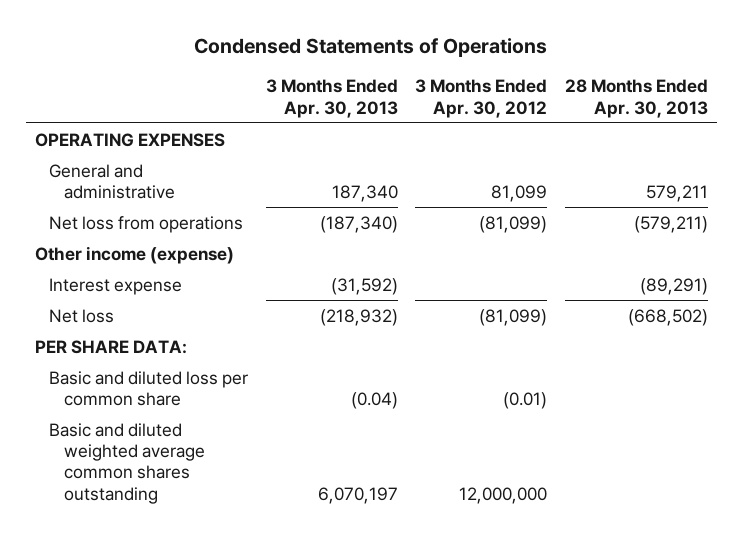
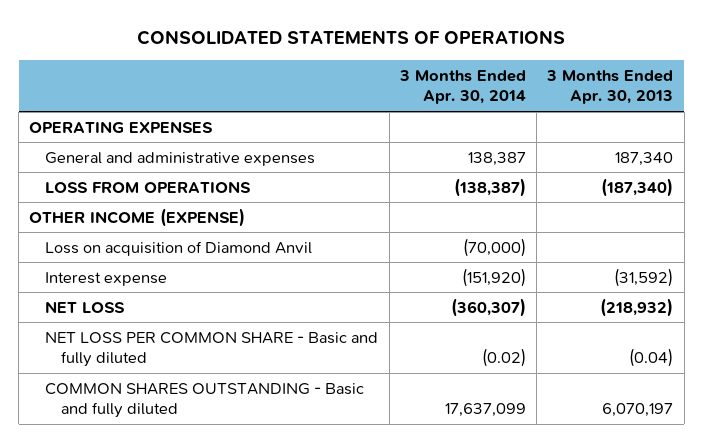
- Condensed Statements of Operations
+ CONSOLIDATED STATEMENTS OF OPERATIONS
- | 3 Months Ended Apr. 30, 2013 | 3 Months Ended Apr. 30, 2012 | 28 Months Ended Apr. 30, 2013
+ | 3 Months Ended Apr. 30, 2014 | 3 Months Ended Apr. 30, 2013
- General and administrative | 187,340 | 81,099 | 579,211
- Net loss from operations | (187,340) | (81,099) | (579,211)
- Other income (expense)
+ General and administrative expenses | 138,387 | 187,340
+ LOSS FROM OPERATIONS | (138,387) | (187,340)
+ OTHER INCOME (EXPENSE)
+ Loss on acquisition of Diamond Anvil | (70,000) |
- Net loss | (218,932) | (81,099) | (668,502)
- PER SHARE DATA:
- Basic and diluted loss per common share | (0.04) | (0.01) |
- Basic and diluted weighted average common shares outstanding | 6,070,197 | 12,000,000 |
+ NET LOSS | (360,307) | (218,932)
+ NET LOSS PER COMMON SHARE - Basic and fully diluted | (0.02) | (0.04)
+ COMMON SHARES OUTSTANDING - Basic and fully diluted | 17,637,099 | 6,070,197

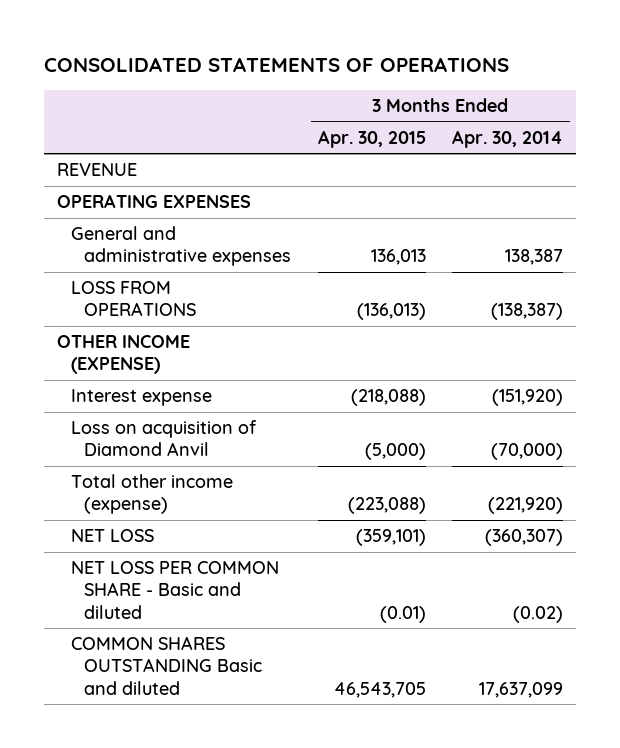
- | 3 Months Ended Apr. 30, 2014 | 3 Months Ended Apr. 30, 2013
+ | 3 Months Ended Apr. 30, 2015 | 3 Months Ended Apr. 30, 2014
+ REVENUE
moved down: Loss on acquisition of Diamond Anvil | (5,000) | (70,000)
+ Total other income (expense) | (223,088) | (221,920)
- NET LOSS PER COMMON SHARE - Basic and fully diluted | (0.02) | (0.04)
- COMMON SHARES OUTSTANDING - Basic and fully diluted | 17,637,099 | 6,070,197
+ NET LOSS PER COMMON SHARE - Basic and diluted | (0.01) | (0.02)
+ COMMON SHARES OUTSTANDING Basic and diluted | 46,543,705 | 17,637,099

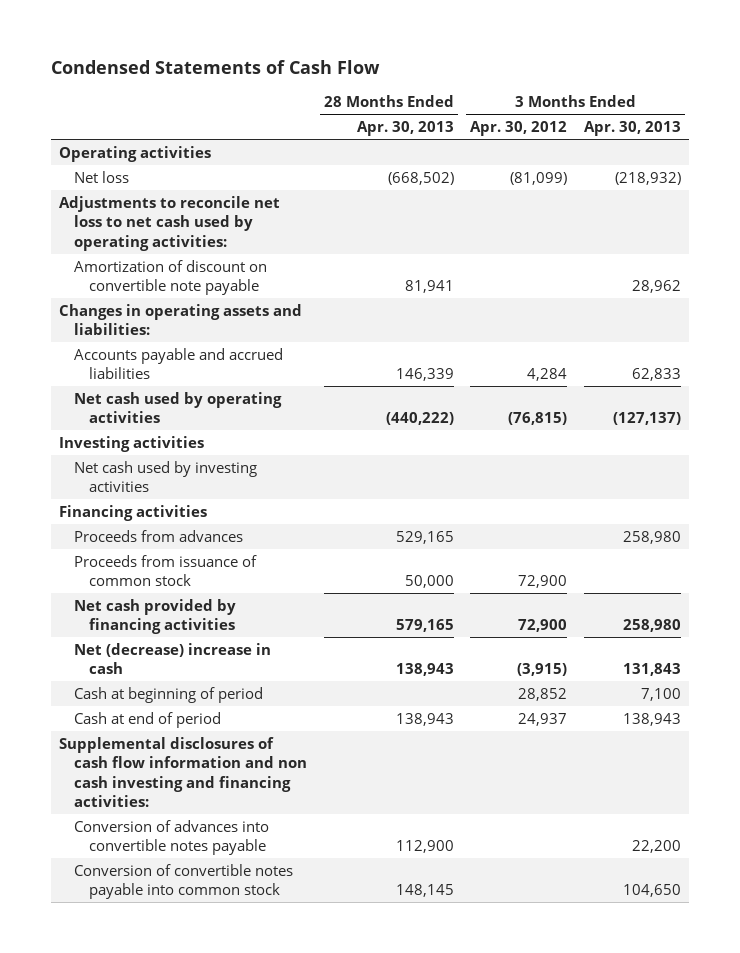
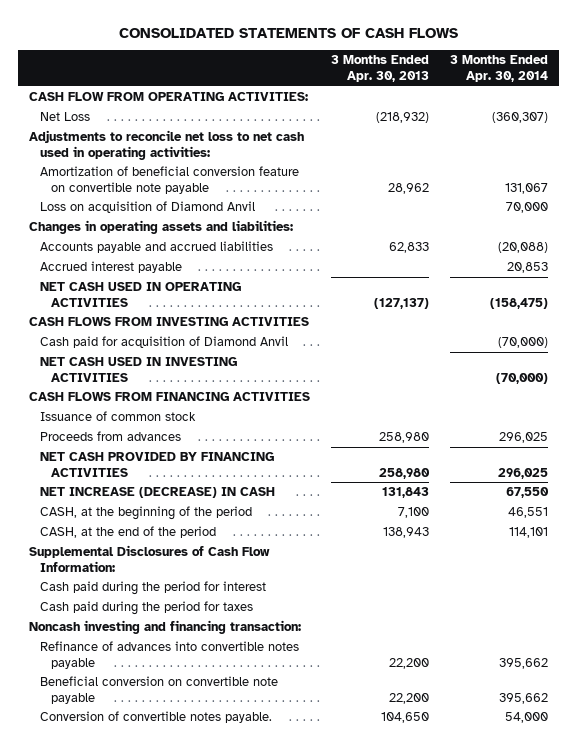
- Condensed Statements of Cash Flow
+ CONSOLIDATED STATEMENTS OF CASH FLOWS
- | 28 Months Ended Apr. 30, 2013 | 3 Months Ended Apr. 30, 2012 | 3 Months Ended Apr. 30, 2013
+ | 3 Months Ended Apr. 30, 2013 | 3 Months Ended Apr. 30, 2014
- Operating activities
- Net loss | (668,502) | (81,099) | (218,932)
- Adjustments to reconcile net loss to net cash used by operating activities:
- Amortization of discount on convertible note payable | 81,941 | | 28,962
+ CASH FLOW FROM OPERATING ACTIVITIES:
+ Net Loss | (218,932) | (360,307)
+ Adjustments to reconcile net loss to net cash used in operating activities:
+ Amortization of beneficial conversion feature on convertible note payable | 28,962 | 131,067
+ Loss on acquisition of Diamond Anvil | | 70,000
- Net cash used by operating activities | (440,222) | (76,815) | (127,137)
- Investing activities
- Net cash used by investing activities
- Financing activities
+ Accrued interest payable | | 20,853
+ NET CASH USED IN OPERATING ACTIVITIES | (127,137) | (158,475)
+ CASH FLOWS FROM INVESTING ACTIVITIES
+ Cash paid for acquisition of Diamond Anvil | | (70,000)
+ NET CASH USED IN INVESTING ACTIVITIES | | (70,000)
+ CASH FLOWS FROM FINANCING ACTIVITIES
+ Issuance of common stock
- Proceeds from issuance of common stock | 50,000 | 72,900 |
- Net cash provided by financing activities | 579,165 | 72,900 | 258,980
- Net (decrease) increase in cash | 138,943 | (3,915) | 131,843
- Cash at beginning of period | | 28,852 | 7,100
- Cash at end of period | 138,943 | 24,937 | 138,943
- Supplemental disclosures of cash flow information and non cash investing and financing activities:
- Conversion of advances into convertible notes payable | 112,900 | | 22,200
- Conversion of convertible notes payable into common stock | 148,145 | | 104,650
+ NET CASH PROVIDED BY FINANCING ACTIVITIES | 258,980 | 296,025
+ NET INCREASE (DECREASE) IN CASH | 131,843 | 67,550
+ CASH, at the beginning of the period | 7,100 | 46,551
+ CASH, at the end of the period | 138,943 | 114,101
+ Supplemental Disclosures of Cash Flow Information:
+ Cash paid during the period for interest
+ Cash paid during the period for taxes
+ Noncash investing and financing transaction:
+ Refinance of advances into convertible notes payable | 22,200 | 395,662
+ Beneficial conversion on convertible note payable | 22,200 | 395,662
+ Conversion of convertible notes payable. | 104,650 | 54,000

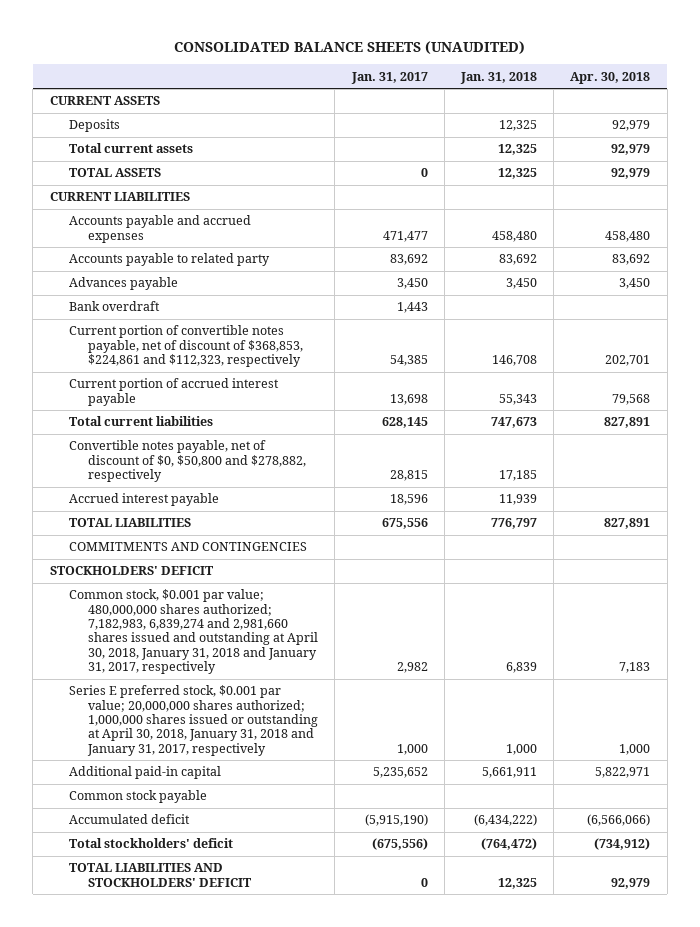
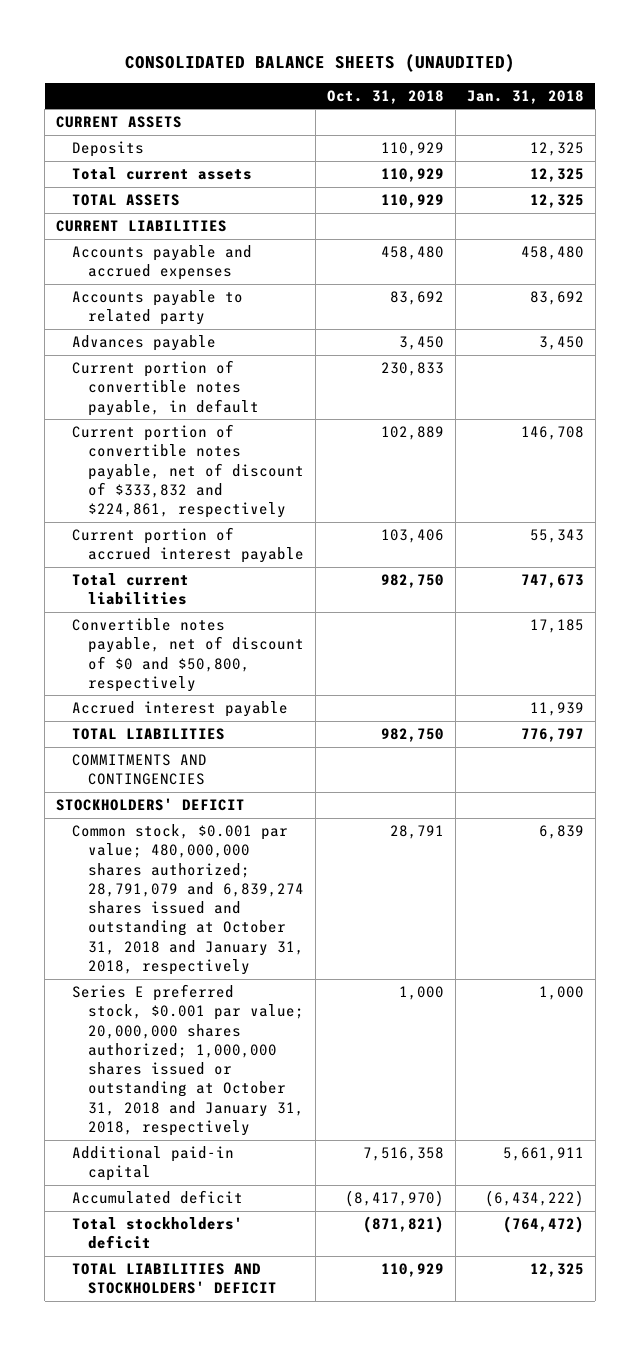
- | Jan. 31, 2017 | Jan. 31, 2018 | Apr. 30, 2018
+ | Oct. 31, 2018 | Jan. 31, 2018
- Bank overdraft | 1,443 | |
- Current portion of convertible notes payable, net of discount of $368,853, $224,861 and $112,323, respectively | 54,385 | 146,708 | 202,701
+ Current portion of convertible notes payable, in default | 230,833 |
+ Current portion of convertible notes payable, net of discount of $333,832 and $224,861, respectively | 102,889 | 146,708
- Convertible notes payable, net of discount of $0, $50,800 and $278,882, respectively | 28,815 | 17,185 |
+ Convertible notes payable, net of discount of $0 and $50,800, respectively | | 17,185
- Common stock, $0.001 par value; 480,000,000 shares authorized; 7,182,983, 6,839,274 and 2,981,660 shares issued and outstanding at April 30, 2018, January 31, 2018 and January 31, 2017, respectively | 2,982 | 6,839 | 7,183
- Series E preferred stock, $0.001 par value; 20,000,000 shares authorized; 1,000,000 shares issued or outstanding at April 30, 2018, January 31, 2018 and January 31, 2017, respectively | 1,000 | 1,000 | 1,000
+ Common stock, $0.001 par value; 480,000,000 shares authorized; 28,791,079 and 6,839,274 shares issued and outstanding at October 31, 2018 and January 31, 2018, respectively | 28,791 | 6,839
+ Series E preferred stock, $0.001 par value; 20,000,000 shares authorized; 1,000,000 shares issued or outstanding at October 31, 2018 and January 31, 2018, respectively | 1,000 | 1,000
- Common stock payable

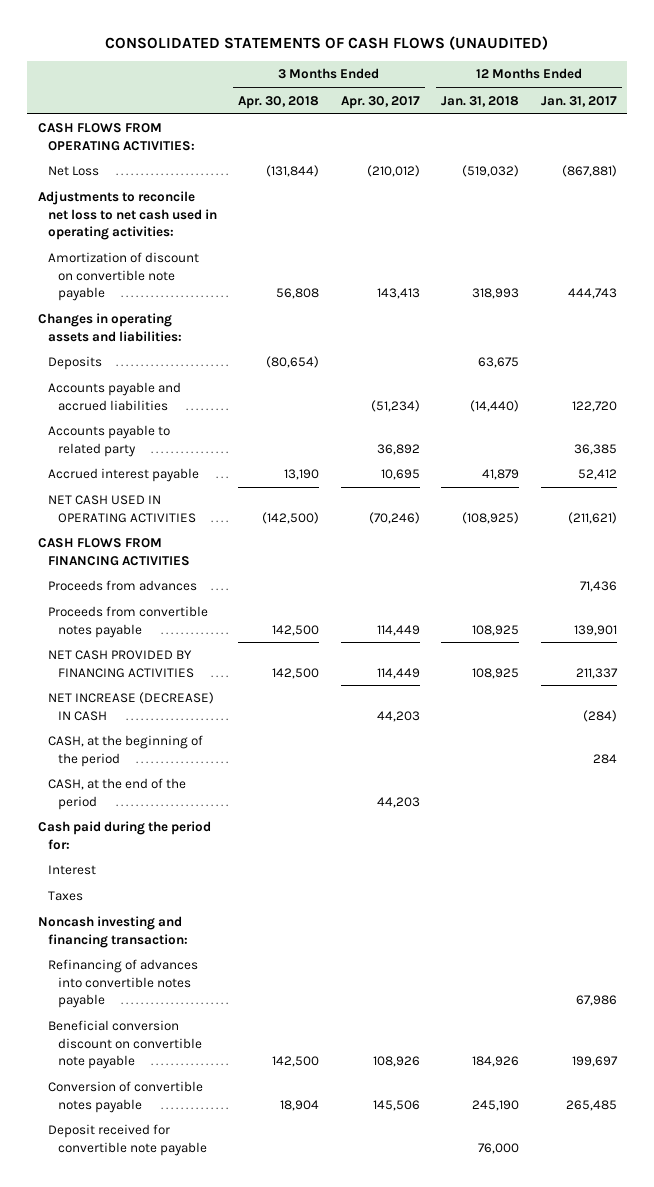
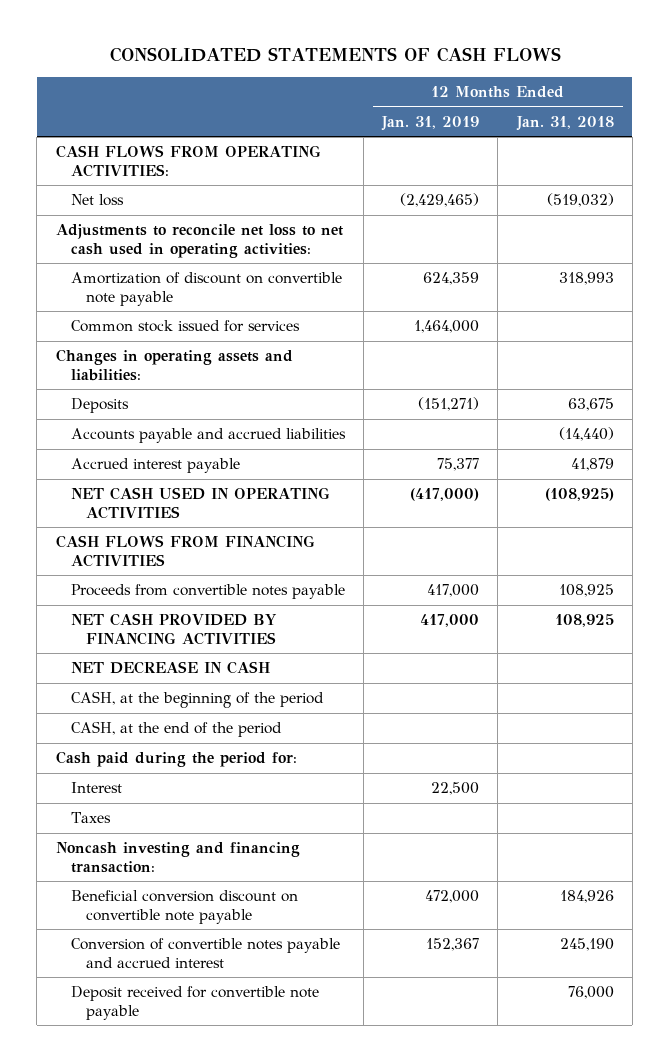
- CONSOLIDATED STATEMENTS OF CASH FLOWS (UNAUDITED)
+ CONSOLIDATED STATEMENTS OF CASH FLOWS
- | 3 Months Ended Apr. 30, 2018 | 3 Months Ended Apr. 30, 2017 | 12 Months Ended Jan. 31, 2018 | 12 Months Ended Jan. 31, 2017
+ | 12 Months Ended Jan. 31, 2019 | 12 Months Ended Jan. 31, 2018
- Net Loss | (131,844) | (210,012) | (519,032) | (867,881)
+ Net loss | (2,429,465) | (519,032)
+ Common stock issued for services | 1,464,000 |
- Accounts payable to related party | | 36,892 | | 36,385
- Proceeds from advances | | | | 71,436
- NET INCREASE (DECREASE) IN CASH | | 44,203 | | (284)
+ NET DECREASE IN CASH
- Refinancing of advances into convertible notes payable | | | | 67,986
- Conversion of convertible notes payable | 18,904 | 145,506 | 245,190 | 265,485
+ Conversion of convertible notes payable and accrued interest | 152,367 | 245,190

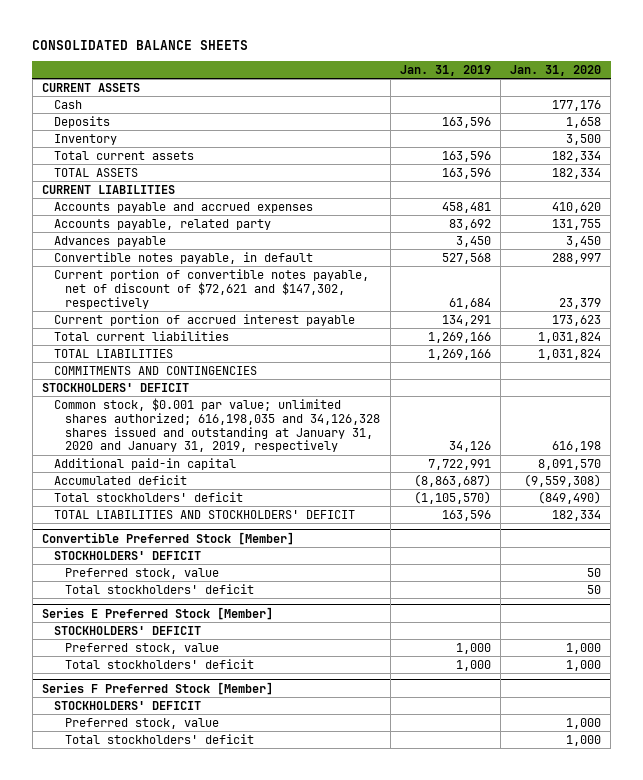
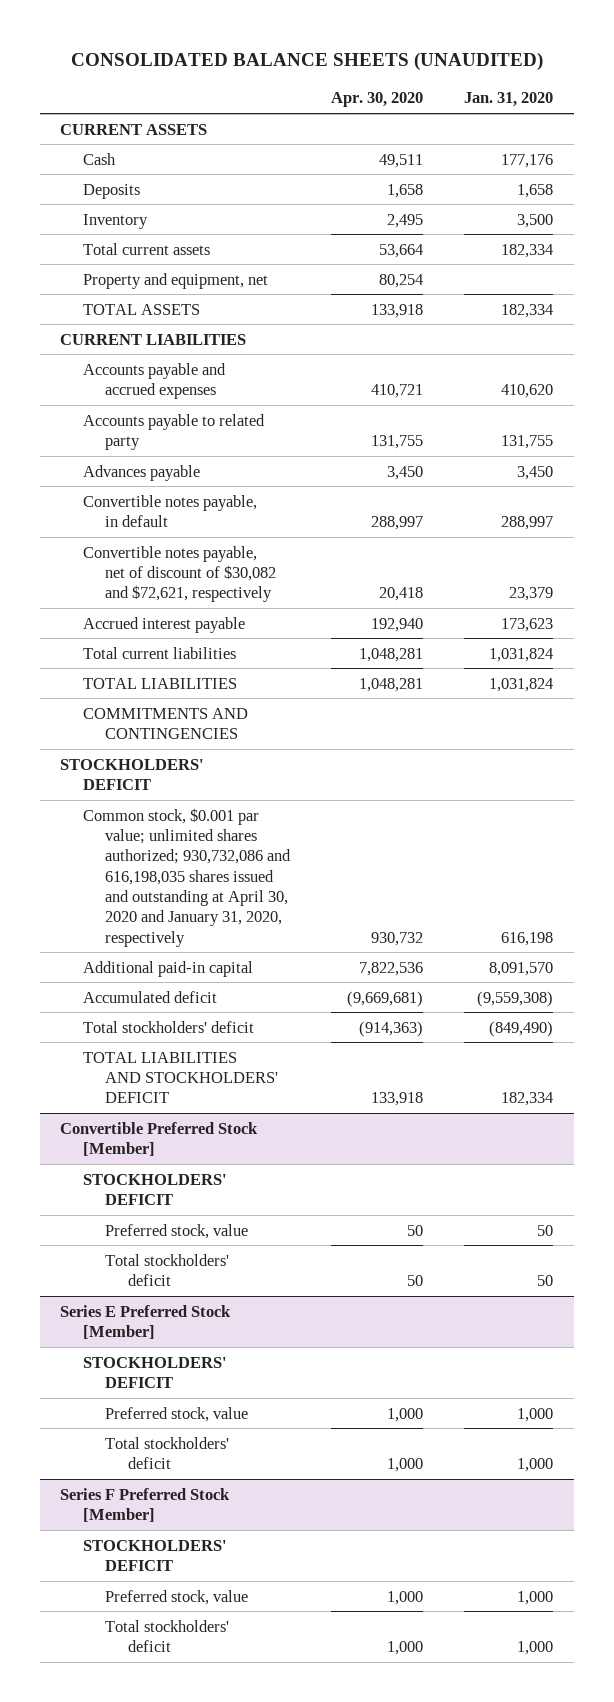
- CONSOLIDATED BALANCE SHEETS
+ CONSOLIDATED BALANCE SHEETS (UNAUDITED)
- | Jan. 31, 2019 | Jan. 31, 2020
+ | Apr. 30, 2020 | Jan. 31, 2020
+ Property and equipment, net | 80,254 |
- Accounts payable, related party | 83,692 | 131,755
+ Accounts payable to related party | 131,755 | 131,755
- Current portion of convertible notes payable, net of discount of $72,621 and $147,302, respectively | 61,684 | 23,379
- Current portion of accrued interest payable | 134,291 | 173,623
+ Convertible notes payable, net of discount of $30,082 and $72,621, respectively | 20,418 | 23,379
+ Accrued interest payable | 192,940 | 173,623
- Common stock, $0.001 par value; unlimited shares authorized; 616,198,035 and 34,126,328 shares issued and outstanding at January 31, 2020 and January 31, 2019, respectively | 34,126 | 616,198
+ Common stock, $0.001 par value; unlimited shares authorized; 930,732,086 and 616,198,035 shares issued and outstanding at April 30, 2020 and January 31, 2020, respectively | 930,732 | 616,198

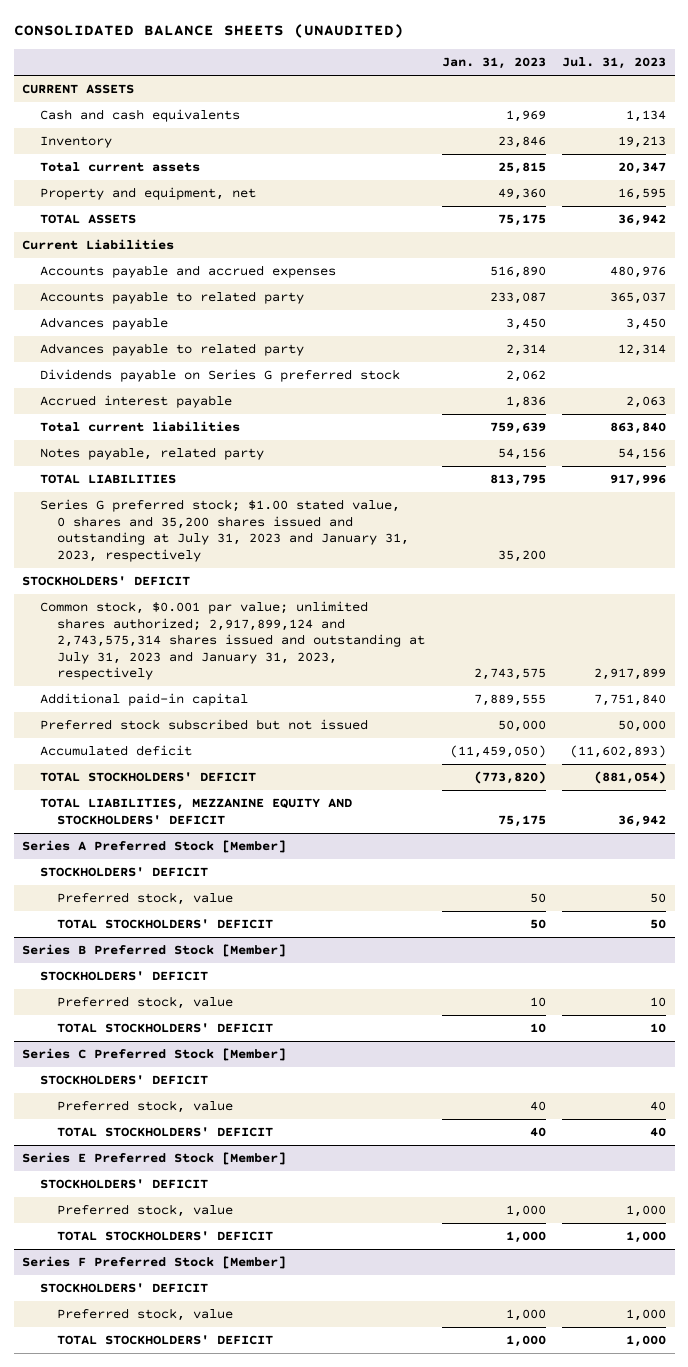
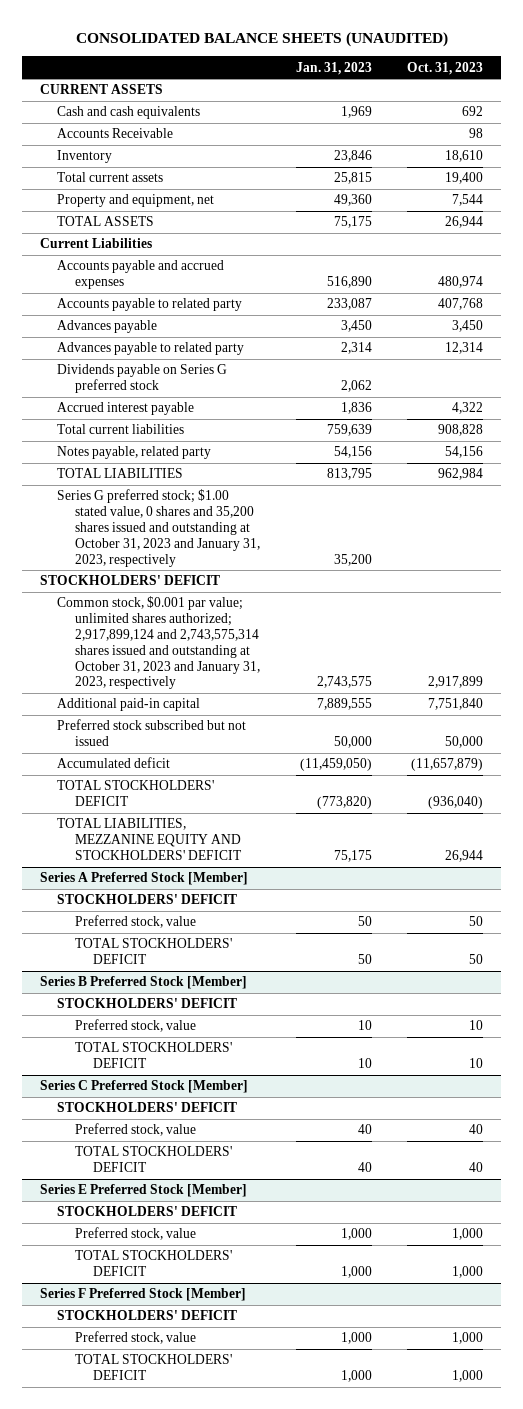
- | Jan. 31, 2023 | Jul. 31, 2023
+ | Jan. 31, 2023 | Oct. 31, 2023
+ Accounts Receivable | | 98
- Series G preferred stock; $1.00 stated value, 0 shares and 35,200 shares issued and outstanding at July 31, 2023 and January 31, 2023, respectively | 35,200 |
+ Series G preferred stock; $1.00 stated value, 0 shares and 35,200 shares issued and outstanding at October 31, 2023 and January 31, 2023, respectively | 35,200 |
- Common stock, $0.001 par value; unlimited shares authorized; 2,917,899,124 and 2,743,575,314 shares issued and outstanding at July 31, 2023 and January 31, 2023, respectively | 2,743,575 | 2,917,899
+ Common stock, $0.001 par value; unlimited shares authorized; 2,917,899,124 and 2,743,575,314 shares issued and outstanding at October 31, 2023 and January 31, 2023, respectively | 2,743,575 | 2,917,899

